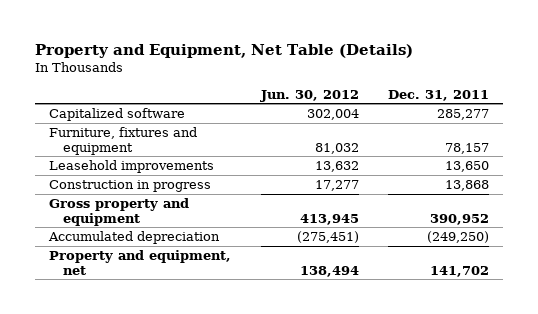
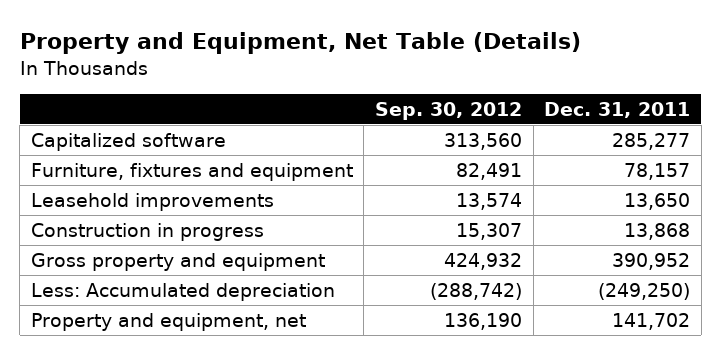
- | Jun. 30, 2012 | Dec. 31, 2011
+ | Sep. 30, 2012 | Dec. 31, 2011
- Accumulated depreciation | (275,451) | (249,250)
+ Less: Accumulated depreciation | (288,742) | (249,250)

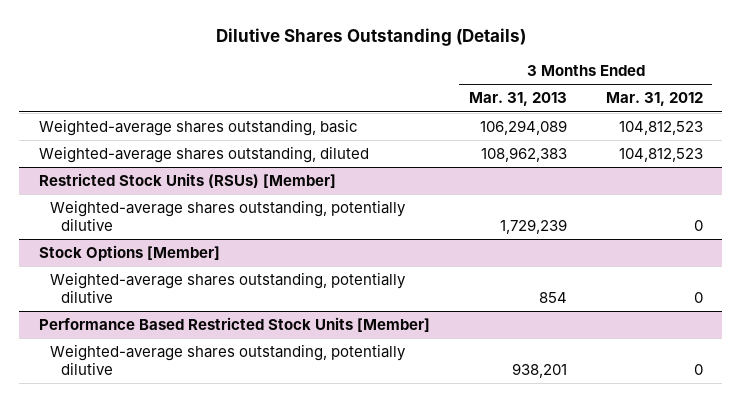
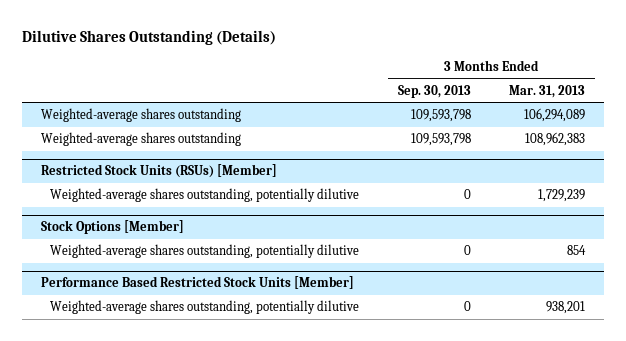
- | 3 Months Ended Mar. 31, 2013 | 3 Months Ended Mar. 31, 2012
+ | 3 Months Ended Sep. 30, 2013 | 3 Months Ended Mar. 31, 2013
- Weighted-average shares outstanding, basic | 106,294,089 | 104,812,523
- Weighted-average shares outstanding, diluted | 108,962,383 | 104,812,523
+ Weighted-average shares outstanding | 109,593,798 | 106,294,089
+ Weighted-average shares outstanding | 109,593,798 | 108,962,383

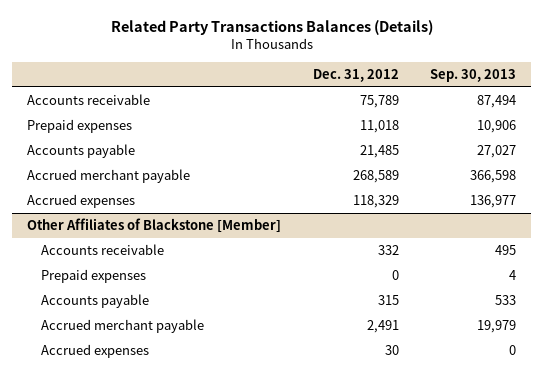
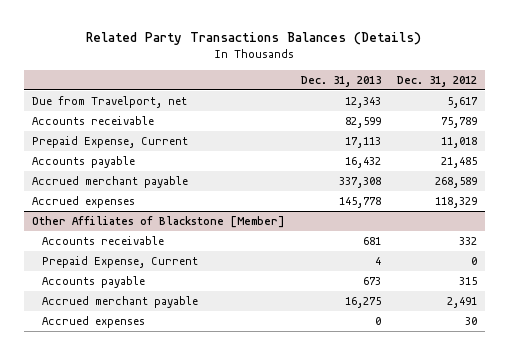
- | Dec. 31, 2012 | Sep. 30, 2013
+ | Dec. 31, 2013 | Dec. 31, 2012
+ Due from Travelport, net | 12,343 | 5,617
- Prepaid expenses | 11,018 | 10,906
+ Prepaid Expense, Current | 17,113 | 11,018
@ Other Affiliates of Blackstone [Member]
- Prepaid expenses | 0 | 4
+ Prepaid Expense, Current | 4 | 0

